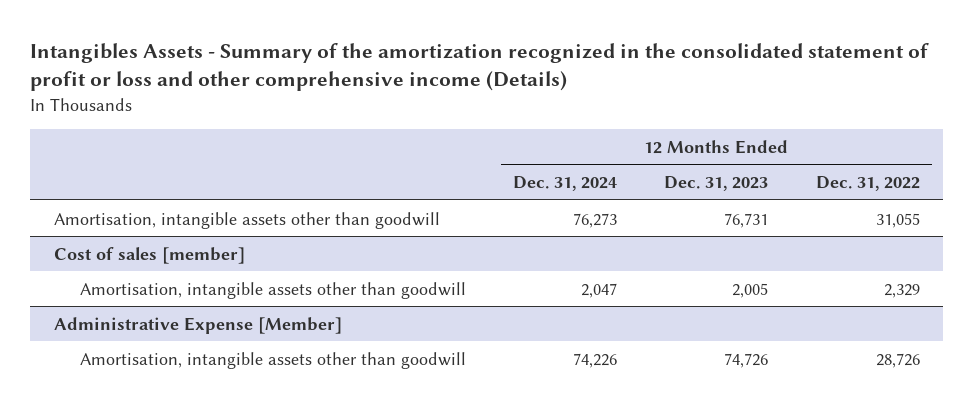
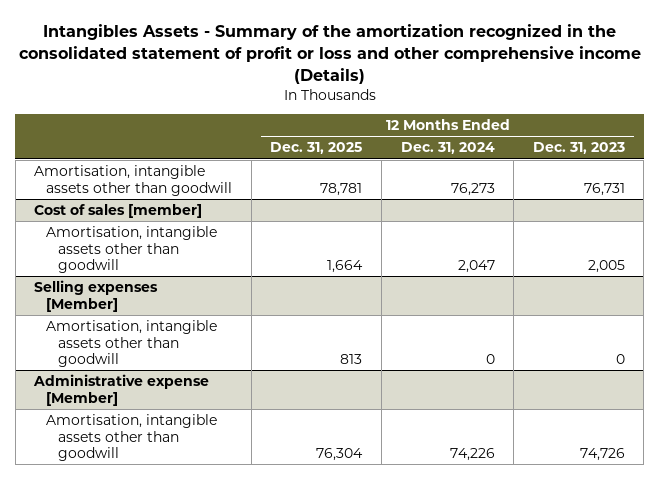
- | 12 Months Ended Dec. 31, 2024 | 12 Months Ended Dec. 31, 2023 | 12 Months Ended Dec. 31, 2022
+ | 12 Months Ended Dec. 31, 2025 | 12 Months Ended Dec. 31, 2024 | 12 Months Ended Dec. 31, 2023
- Administrative Expense [Member]
+ Selling expenses [Member]
+ Amortisation, intangible assets other than goodwill | 813 | 0 | 0
+ Administrative expense [Member]

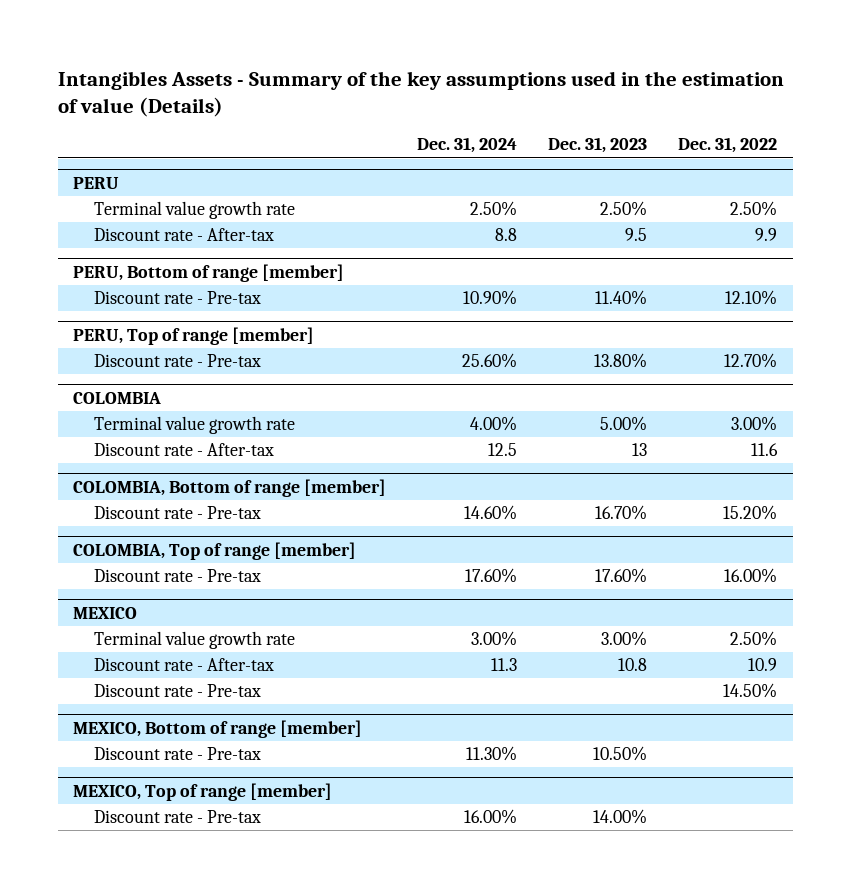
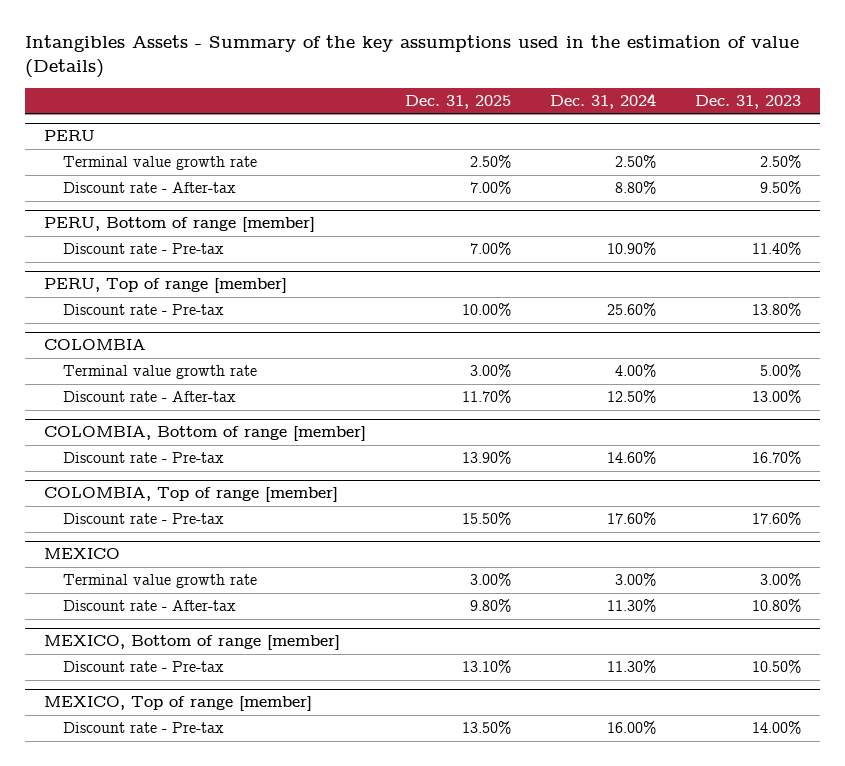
- | Dec. 31, 2024 | Dec. 31, 2023 | Dec. 31, 2022
+ | Dec. 31, 2025 | Dec. 31, 2024 | Dec. 31, 2023
@ PERU
- Discount rate - After-tax | 8.8 | 9.5 | 9.9
+ Discount rate - After-tax | 7.00% | 8.80% | 9.50%
@ COLOMBIA
- Discount rate - After-tax | 12.5 | 13 | 11.6
+ Discount rate - After-tax | 11.70% | 12.50% | 13.00%
@ MEXICO
- Discount rate - After-tax | 11.3 | 10.8 | 10.9
- Discount rate - Pre-tax | | | 14.50%
+ Discount rate - After-tax | 9.80% | 11.30% | 10.80%

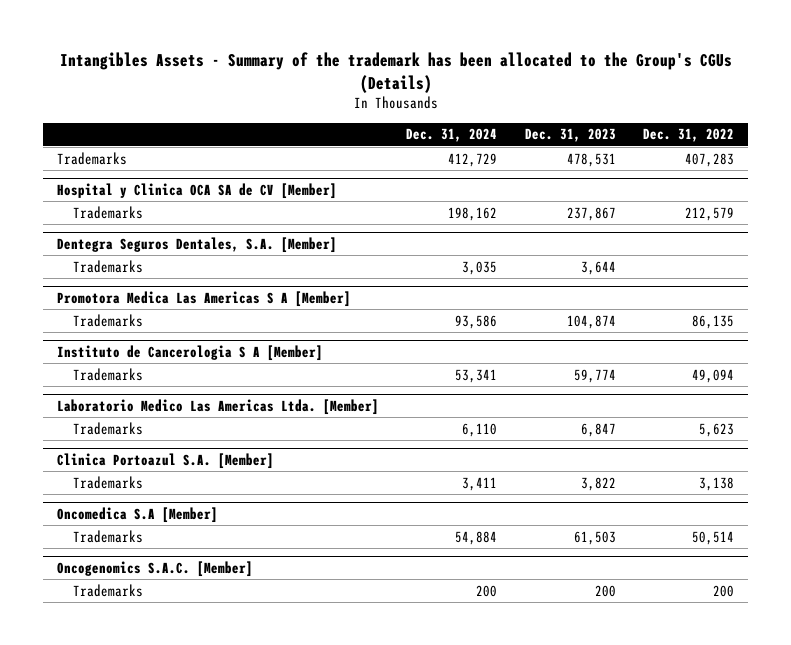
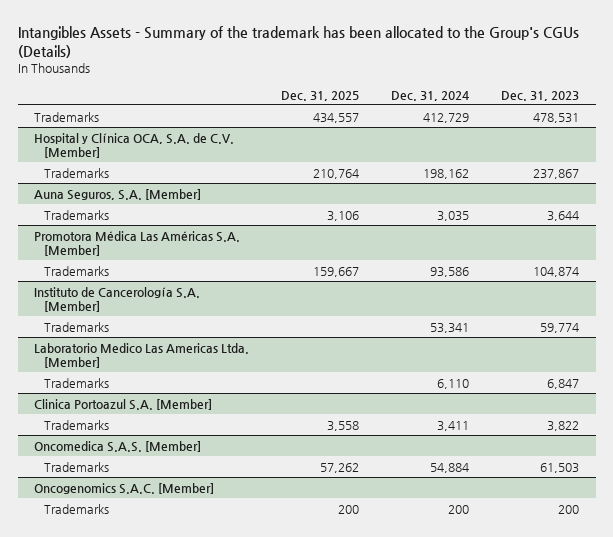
- | Dec. 31, 2024 | Dec. 31, 2023 | Dec. 31, 2022
+ | Dec. 31, 2025 | Dec. 31, 2024 | Dec. 31, 2023
- Hospital y Clinica OCA SA de CV [Member]
+ Hospital y Clínica OCA, S.A. de C.V. [Member]
- Dentegra Seguros Dentales, S.A. [Member]
+ Auna Seguros, S.A. [Member]
- Promotora Medica Las Americas S A [Member]
+ Promotora Médica Las Américas S.A. [Member]
- Instituto de Cancerologia S A [Member]
+ Instituto de Cancerología S.A. [Member]
- Oncomedica S.A [Member]
+ Oncomedica S.A.S. [Member]

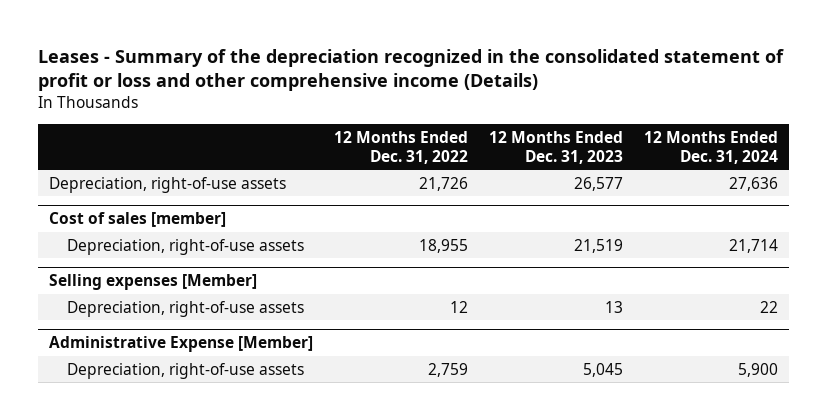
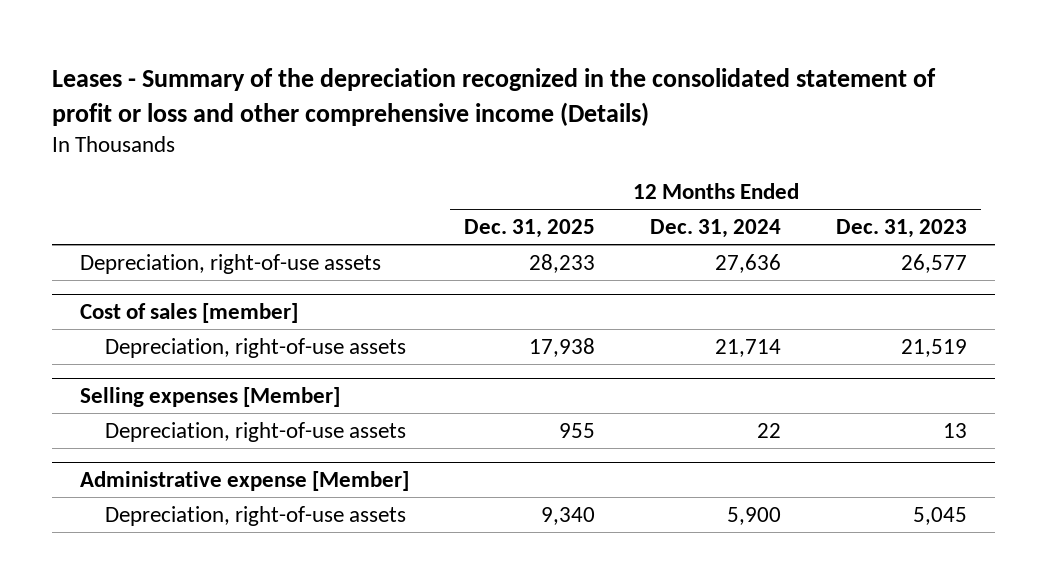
- | 12 Months Ended Dec. 31, 2022 | 12 Months Ended Dec. 31, 2023 | 12 Months Ended Dec. 31, 2024
+ | 12 Months Ended Dec. 31, 2025 | 12 Months Ended Dec. 31, 2024 | 12 Months Ended Dec. 31, 2023
- Administrative Expense [Member]
+ Administrative expense [Member]

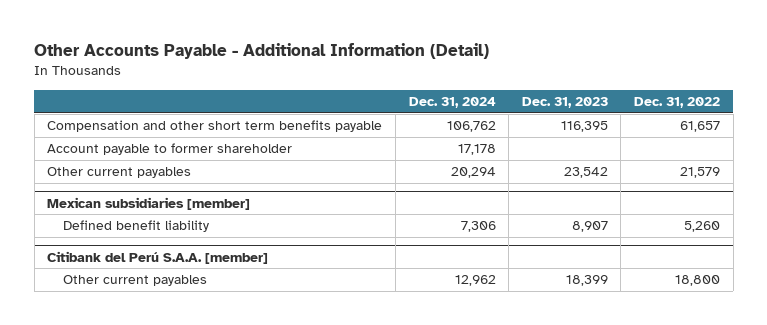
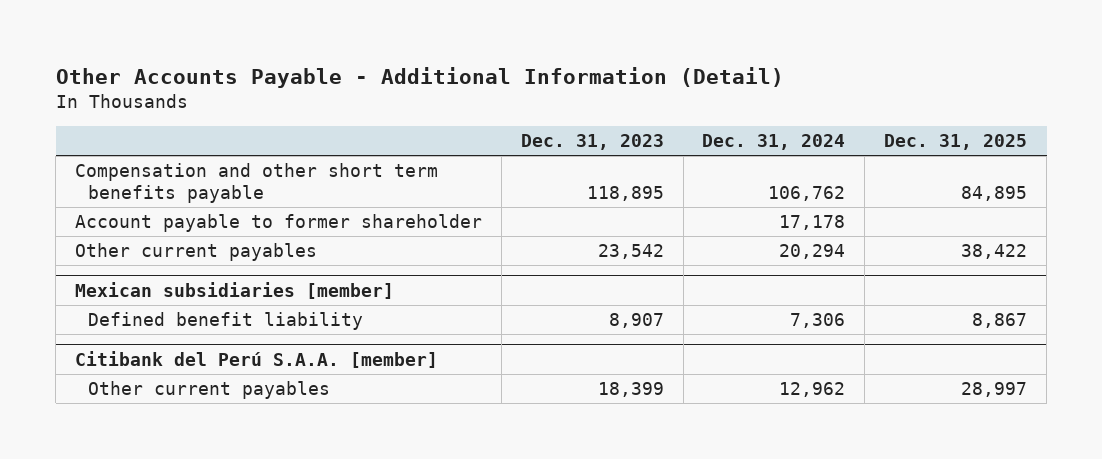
- | Dec. 31, 2024 | Dec. 31, 2023 | Dec. 31, 2022
+ | Dec. 31, 2023 | Dec. 31, 2024 | Dec. 31, 2025
- Compensation and other short term benefits payable | 106,762 | 116,395 | 61,657
+ Compensation and other short term benefits payable | 118,895 | 106,762 | 84,895

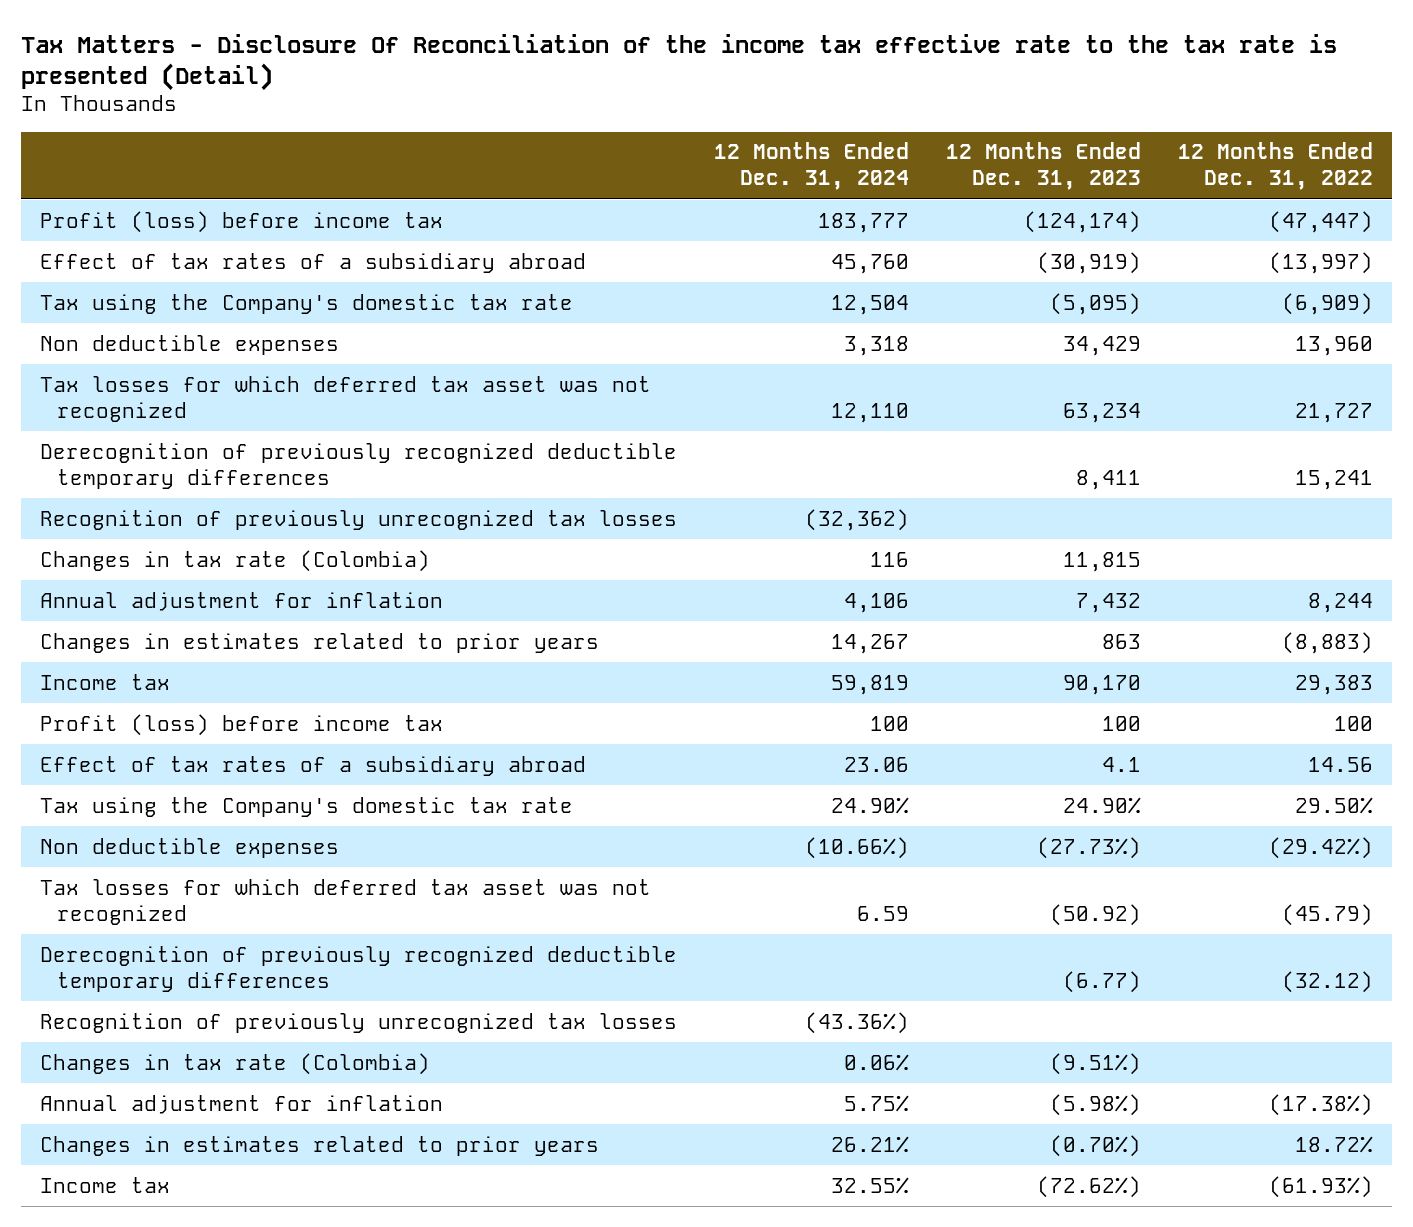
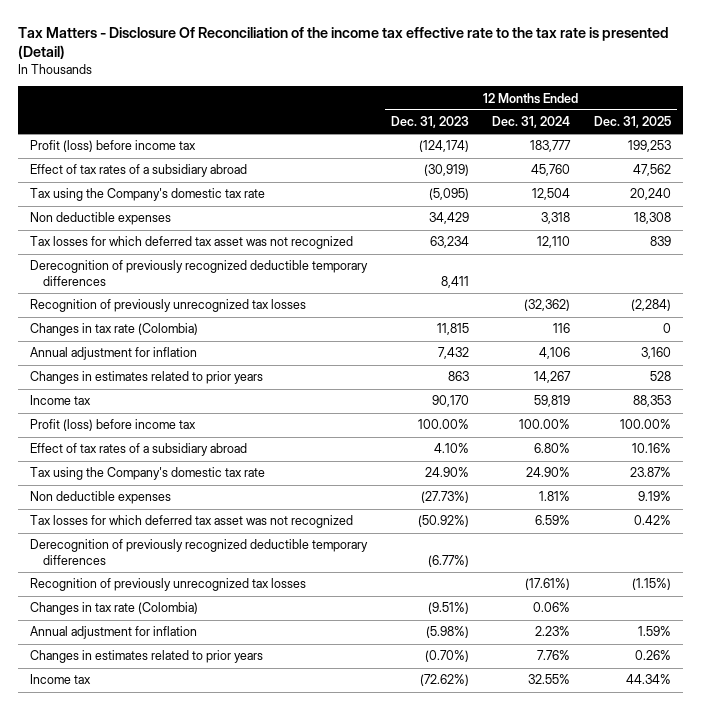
- | 12 Months Ended Dec. 31, 2024 | 12 Months Ended Dec. 31, 2023 | 12 Months Ended Dec. 31, 2022
+ | 12 Months Ended Dec. 31, 2023 | 12 Months Ended Dec. 31, 2024 | 12 Months Ended Dec. 31, 2025
- Profit (loss) before income tax | 100 | 100 | 100
- Effect of tax rates of a subsidiary abroad | 23.06 | 4.1 | 14.56
+ Profit (loss) before income tax | 100.00% | 100.00% | 100.00%
+ Effect of tax rates of a subsidiary abroad | 4.10% | 6.80% | 10.16%
- Non deductible expenses | (10.66%) | (27.73%) | (29.42%)
- Tax losses for which deferred tax asset was not recognized | 6.59 | (50.92) | (45.79)
- Derecognition of previously recognized deductible temporary differences | | (6.77) | (32.12)
- Recognition of previously unrecognized tax losses | (43.36%) | |
+ Non deductible expenses | (27.73%) | 1.81% | 9.19%
+ Tax losses for which deferred tax asset was not recognized | (50.92%) | 6.59% | 0.42%
+ Derecognition of previously recognized deductible temporary differences | (6.77%) | |
+ Recognition of previously unrecognized tax losses | | (17.61%) | (1.15%)
- Annual adjustment for inflation | 5.75% | (5.98%) | (17.38%)
- Changes in estimates related to prior years | 26.21% | (0.70%) | 18.72%
+ Annual adjustment for inflation | (5.98%) | 2.23% | 1.59%
+ Changes in estimates related to prior years | (0.70%) | 7.76% | 0.26%

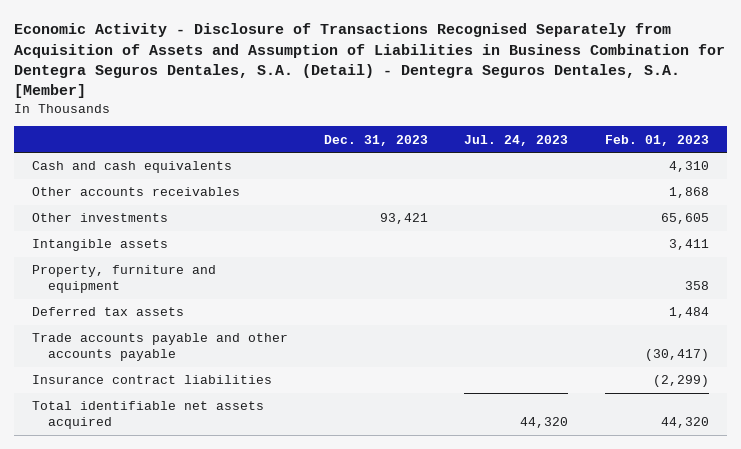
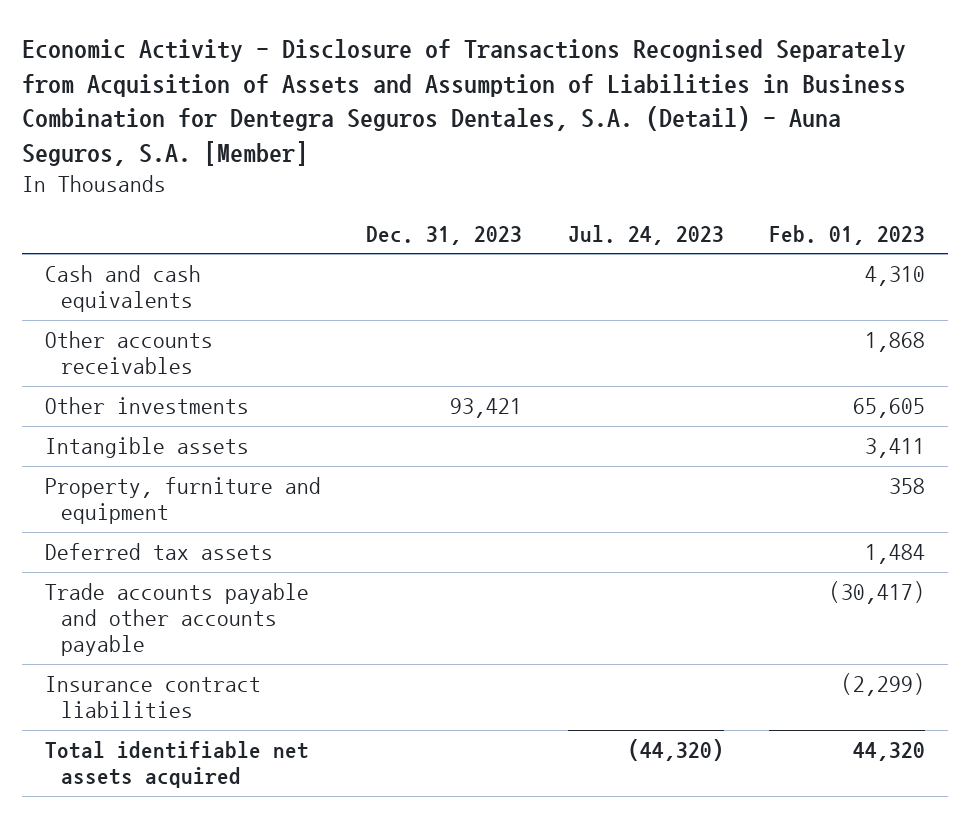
- Economic Activity - Disclosure of Transactions Recognised Separately from Acquisition of Assets and Assumption of Liabilities in Business Combination for Dentegra Seguros Dentales, S.A. (Detail) - Dentegra Seguros Dentales, S.A. [Member]
+ Economic Activity - Disclosure of Transactions Recognised Separately from Acquisition of Assets and Assumption of Liabilities in Business Combination for Dentegra Seguros Dentales, S.A. (Detail) - Auna Seguros, S.A. [Member]
- Total identifiable net assets acquired | | 44,320 | 44,320
+ Total identifiable net assets acquired | | (44,320) | 44,320

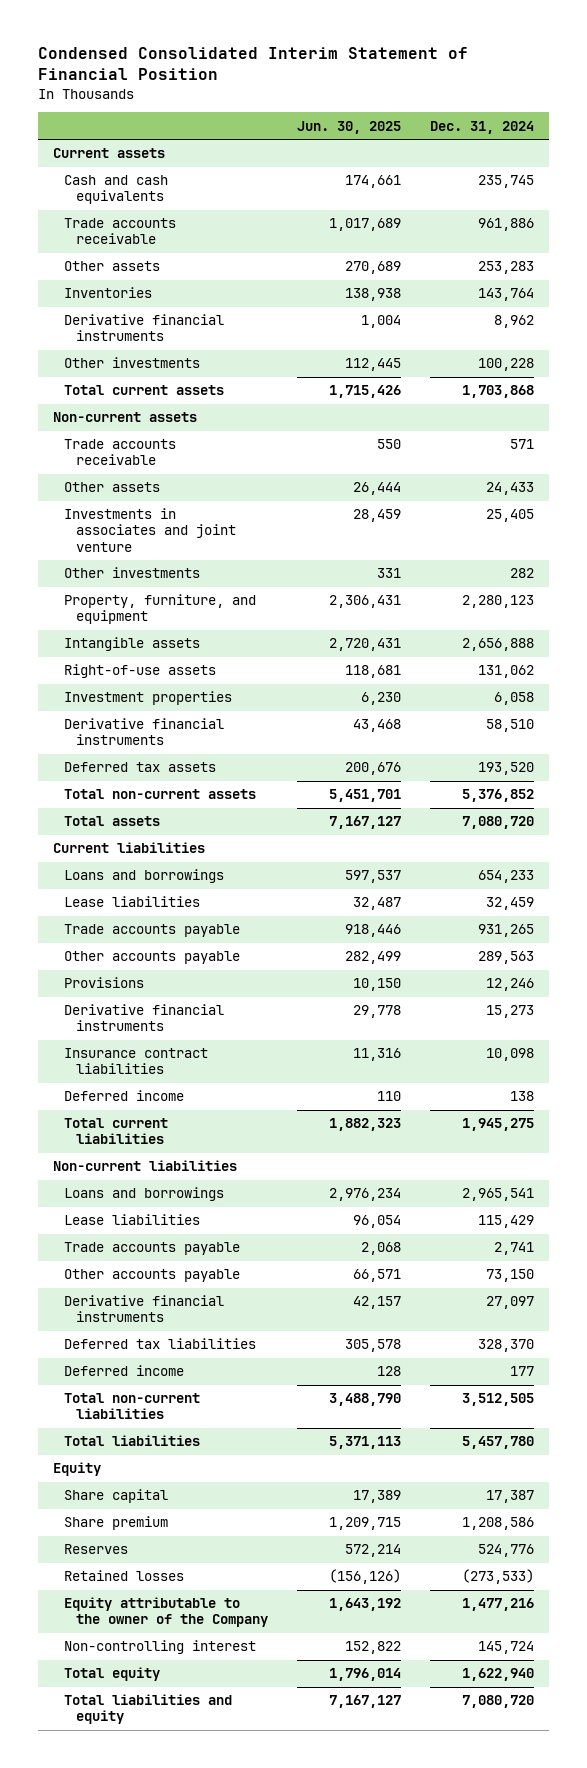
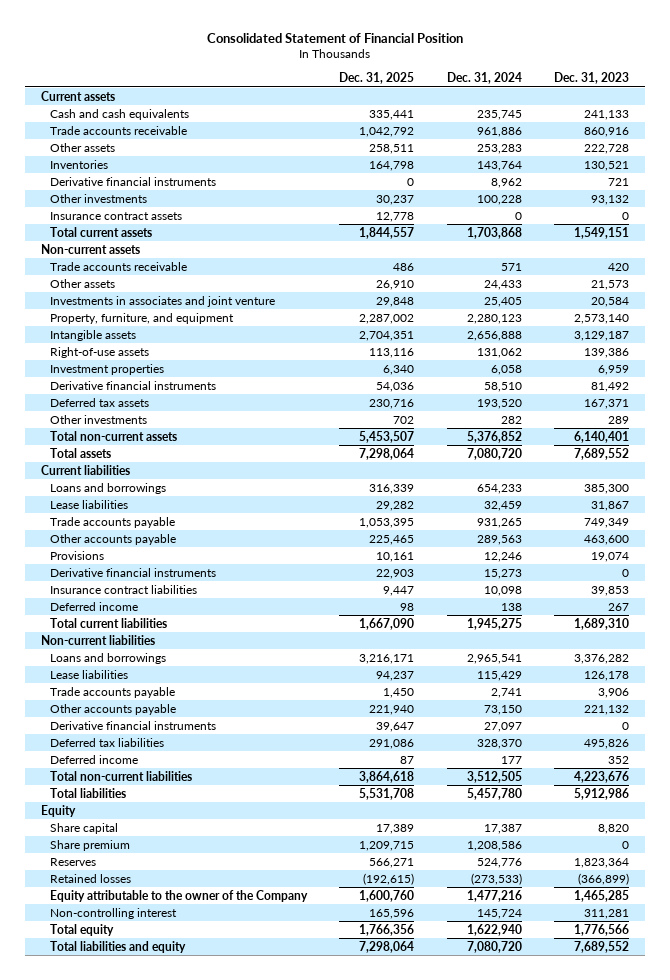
- Condensed Consolidated Interim Statement of Financial Position
+ Consolidated Statement of Financial Position
- | Jun. 30, 2025 | Dec. 31, 2024
+ | Dec. 31, 2025 | Dec. 31, 2024 | Dec. 31, 2023
+ Insurance contract assets | 12,778 | 0 | 0
moved down: Other investments | 702 | 282 | 289

